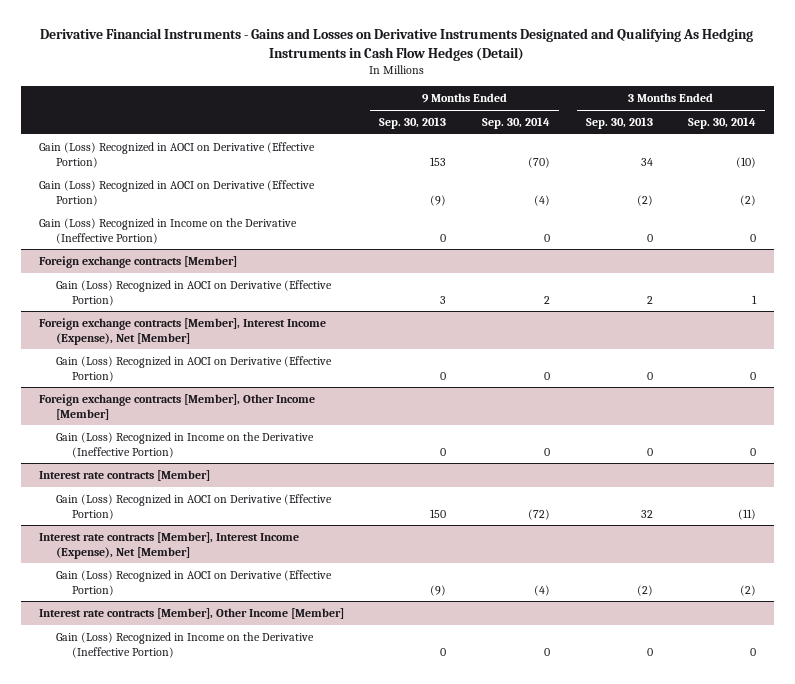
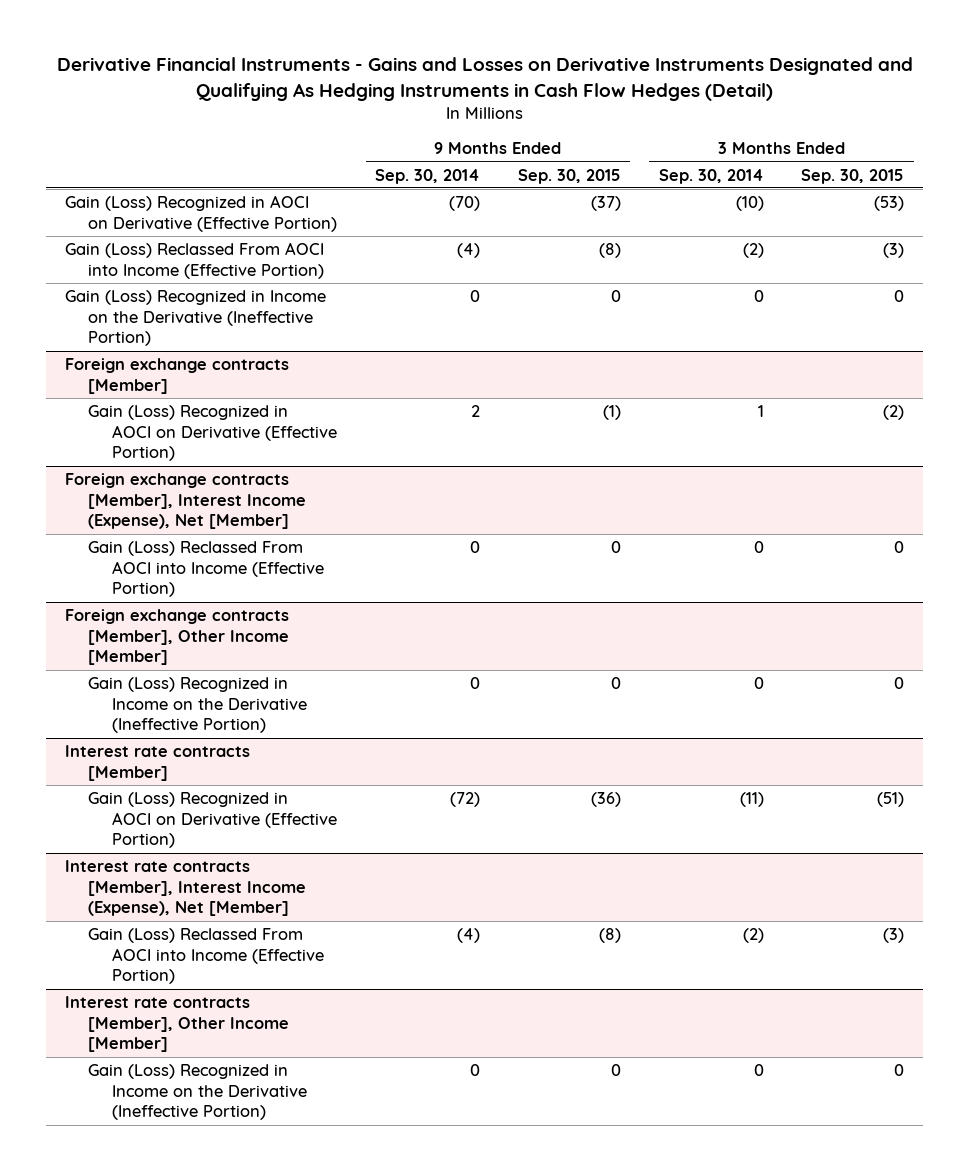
- | 9 Months Ended Sep. 30, 2013 | 9 Months Ended Sep. 30, 2014 | 3 Months Ended Sep. 30, 2013 | 3 Months Ended Sep. 30, 2014
+ | 9 Months Ended Sep. 30, 2014 | 9 Months Ended Sep. 30, 2015 | 3 Months Ended Sep. 30, 2014 | 3 Months Ended Sep. 30, 2015
- Gain (Loss) Recognized in AOCI on Derivative (Effective Portion) | (9) | (4) | (2) | (2)
+ Gain (Loss) Reclassed From AOCI into Income (Effective Portion) | (4) | (8) | (2) | (3)
@ Foreign exchange contracts [Member], Interest Income (Expense), Net [Member]
- Gain (Loss) Recognized in AOCI on Derivative (Effective Portion) | 0 | 0 | 0 | 0
+ Gain (Loss) Reclassed From AOCI into Income (Effective Portion) | 0 | 0 | 0 | 0
@ Interest rate contracts [Member], Interest Income (Expense), Net [Member]
- Gain (Loss) Recognized in AOCI on Derivative (Effective Portion) | (9) | (4) | (2) | (2)
+ Gain (Loss) Reclassed From AOCI into Income (Effective Portion) | (4) | (8) | (2) | (3)

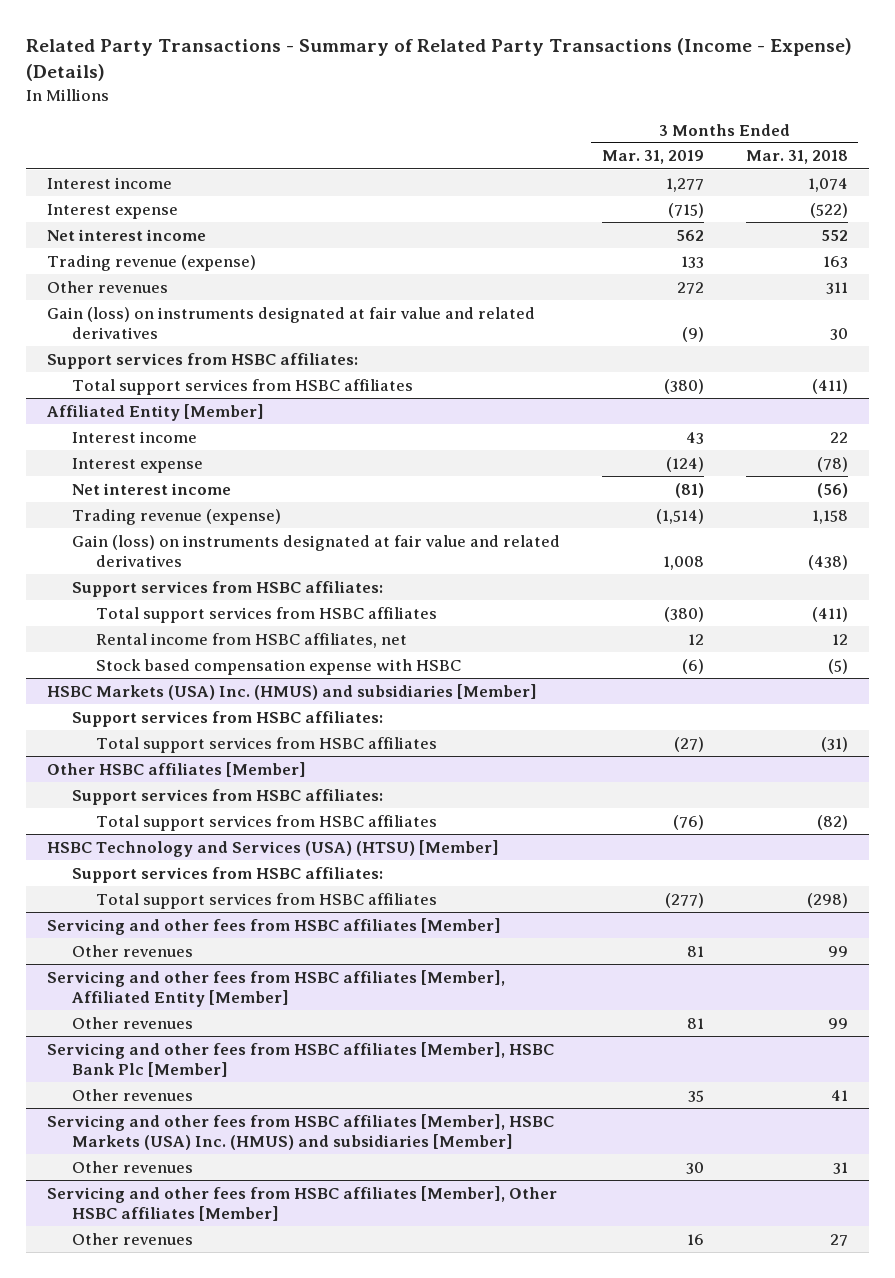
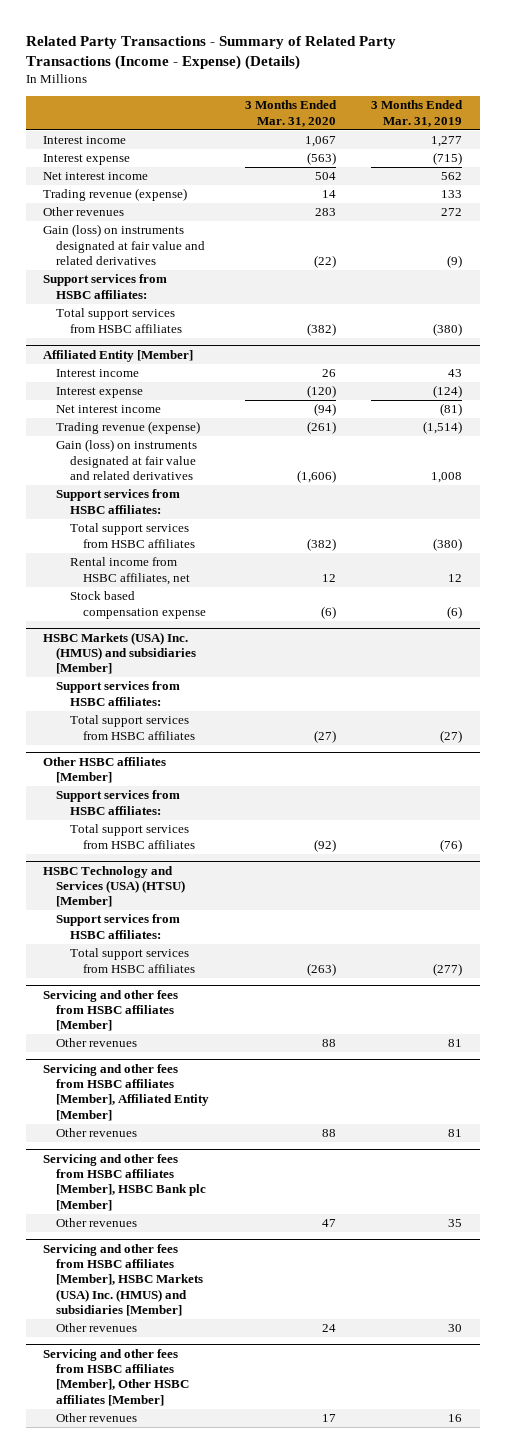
- | 3 Months Ended Mar. 31, 2019 | 3 Months Ended Mar. 31, 2018
+ | 3 Months Ended Mar. 31, 2020 | 3 Months Ended Mar. 31, 2019
@ Affiliated Entity [Member]
- Stock based compensation expense with HSBC | (6) | (5)
+ Stock based compensation expense | (6) | (6)
- Servicing and other fees from HSBC affiliates [Member], HSBC Bank Plc [Member]
+ Servicing and other fees from HSBC affiliates [Member], HSBC Bank plc [Member]

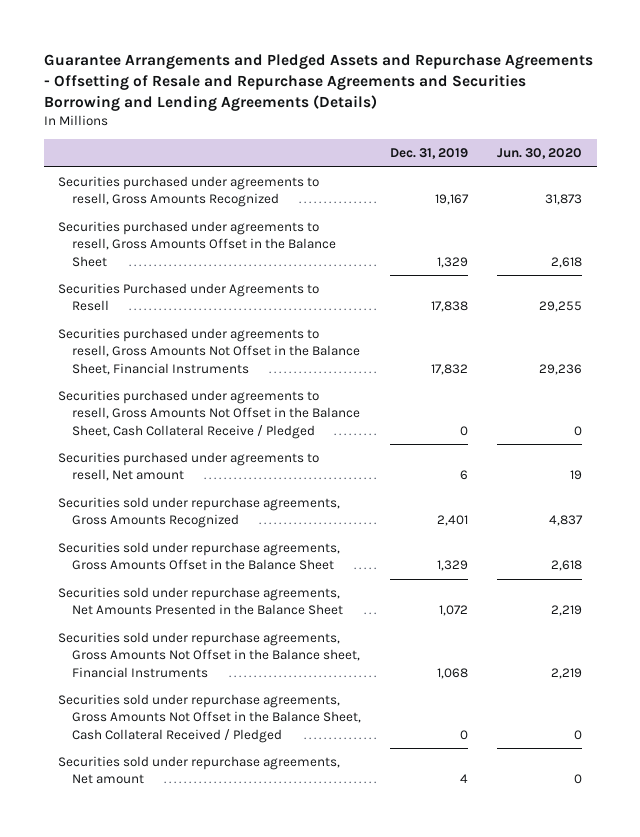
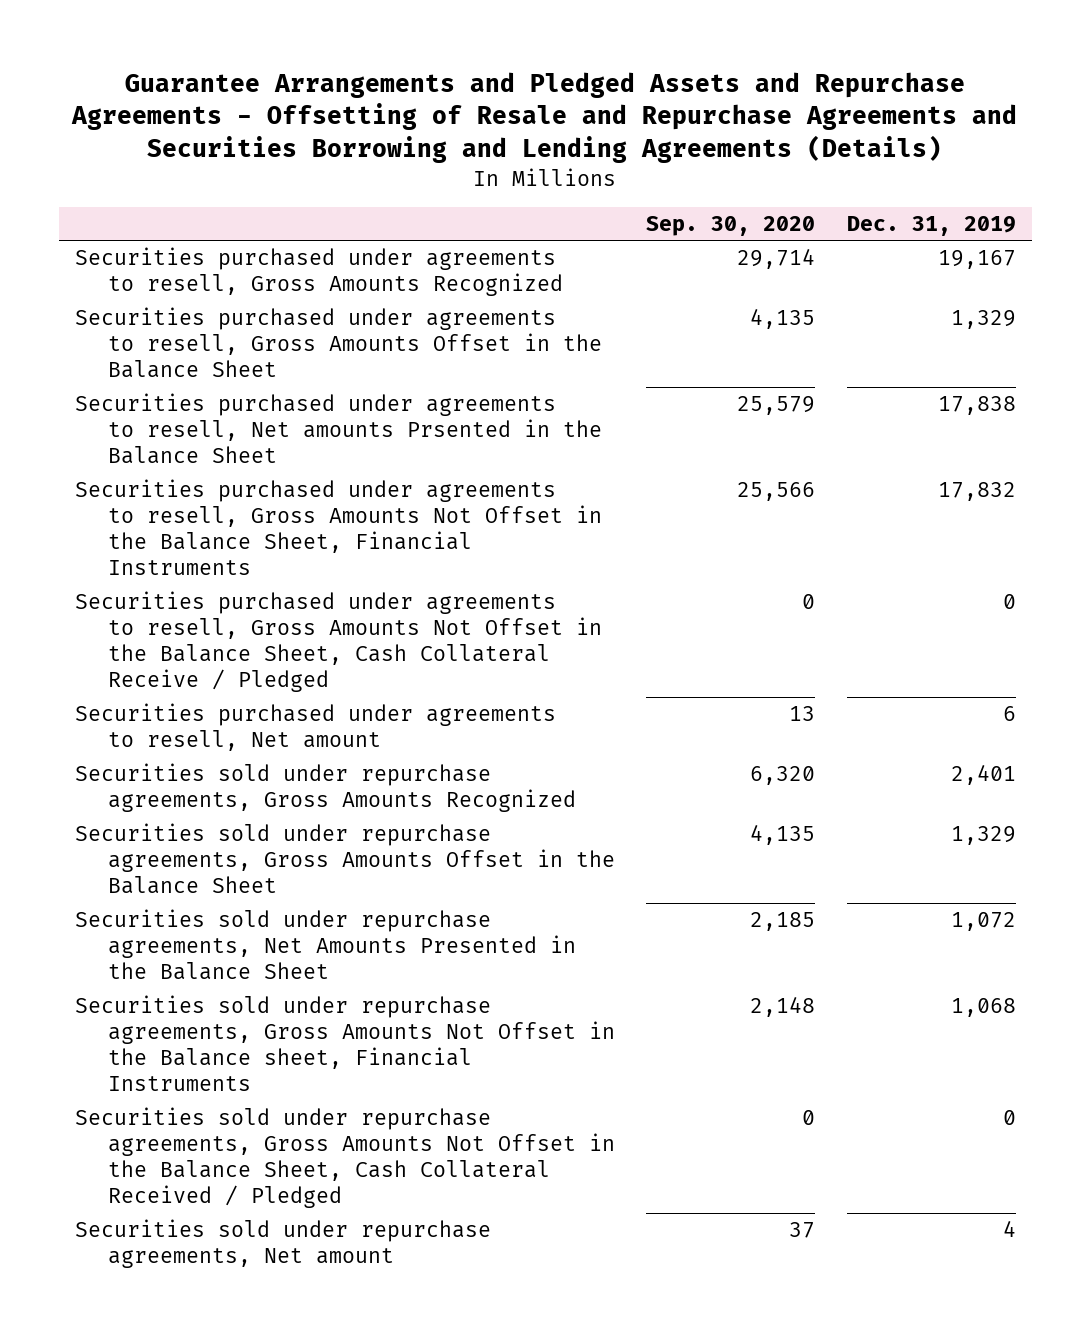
- | Dec. 31, 2019 | Jun. 30, 2020
+ | Sep. 30, 2020 | Dec. 31, 2019
- Securities Purchased under Agreements to Resell | 17,838 | 29,255
+ Securities purchased under agreements to resell, Net amounts Prsented in the Balance Sheet | 25,579 | 17,838

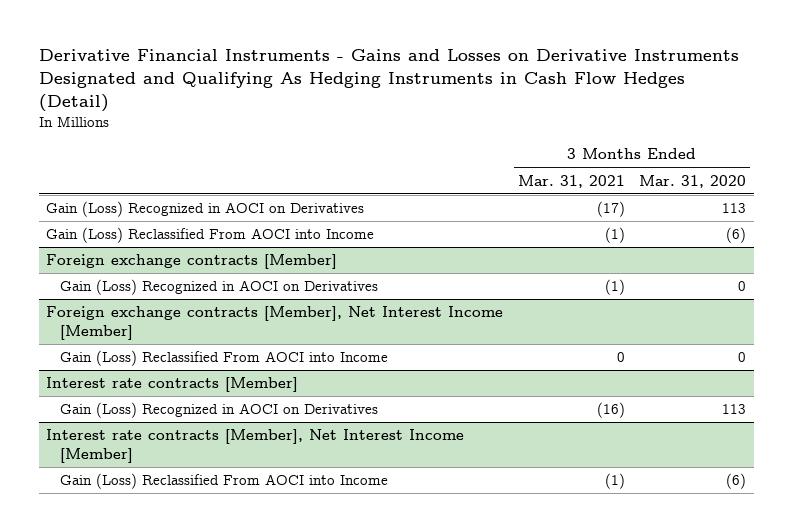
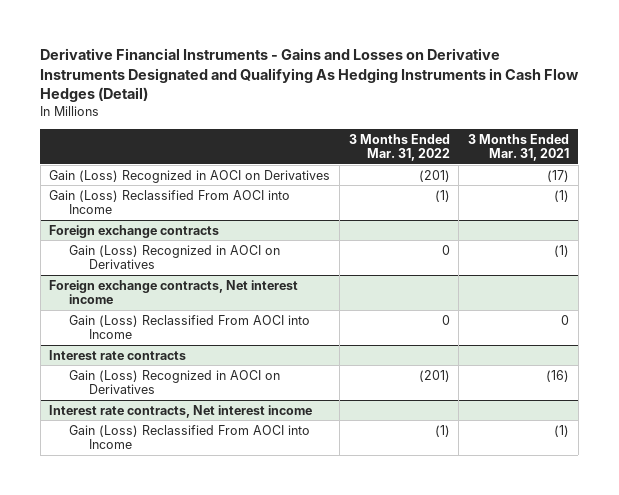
- | 3 Months Ended Mar. 31, 2021 | 3 Months Ended Mar. 31, 2020
+ | 3 Months Ended Mar. 31, 2022 | 3 Months Ended Mar. 31, 2021
- Foreign exchange contracts [Member]
+ Foreign exchange contracts
- Foreign exchange contracts [Member], Net Interest Income [Member]
+ Foreign exchange contracts, Net interest income
- Interest rate contracts [Member]
+ Interest rate contracts
- Interest rate contracts [Member], Net Interest Income [Member]
+ Interest rate contracts, Net interest income

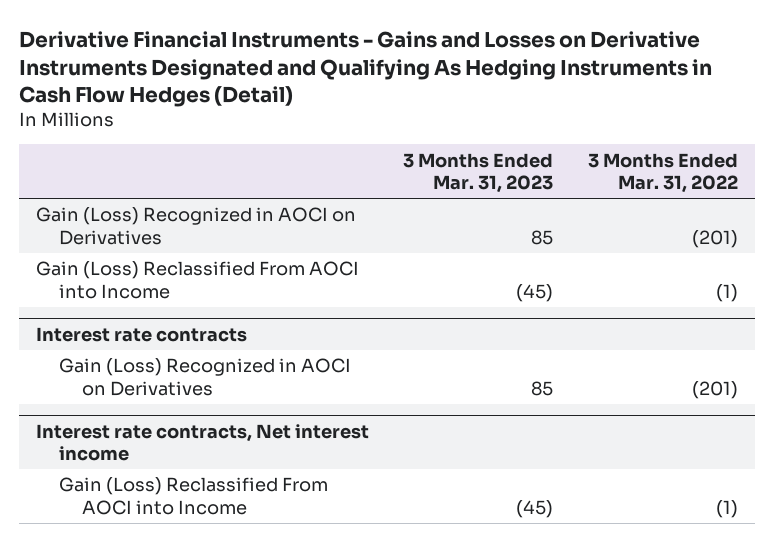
- | 3 Months Ended Mar. 31, 2022 | 3 Months Ended Mar. 31, 2021
+ | 3 Months Ended Mar. 31, 2023 | 3 Months Ended Mar. 31, 2022
- Foreign exchange contracts
- Gain (Loss) Recognized in AOCI on Derivatives | 0 | (1)
- Foreign exchange contracts, Net interest income
- Gain (Loss) Reclassified From AOCI into Income | 0 | 0

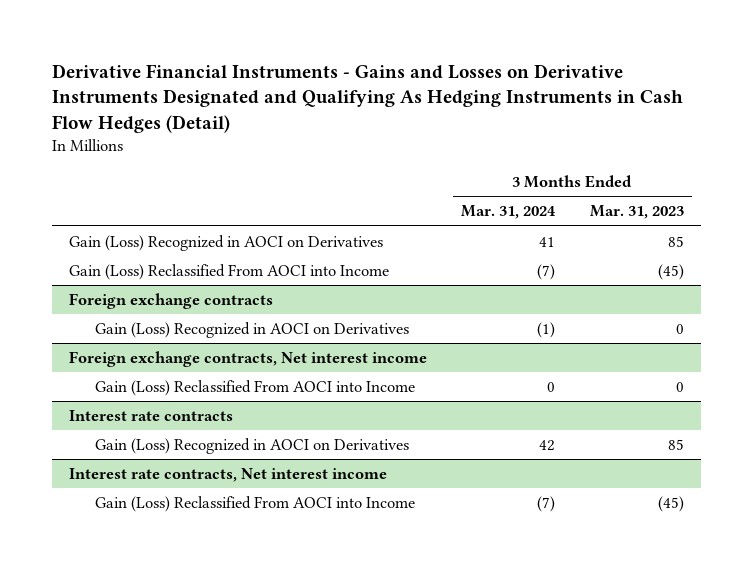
- | 3 Months Ended Mar. 31, 2023 | 3 Months Ended Mar. 31, 2022
+ | 3 Months Ended Mar. 31, 2024 | 3 Months Ended Mar. 31, 2023
+ Foreign exchange contracts
+ Gain (Loss) Recognized in AOCI on Derivatives | (1) | 0
+ Foreign exchange contracts, Net interest income
+ Gain (Loss) Reclassified From AOCI into Income | 0 | 0

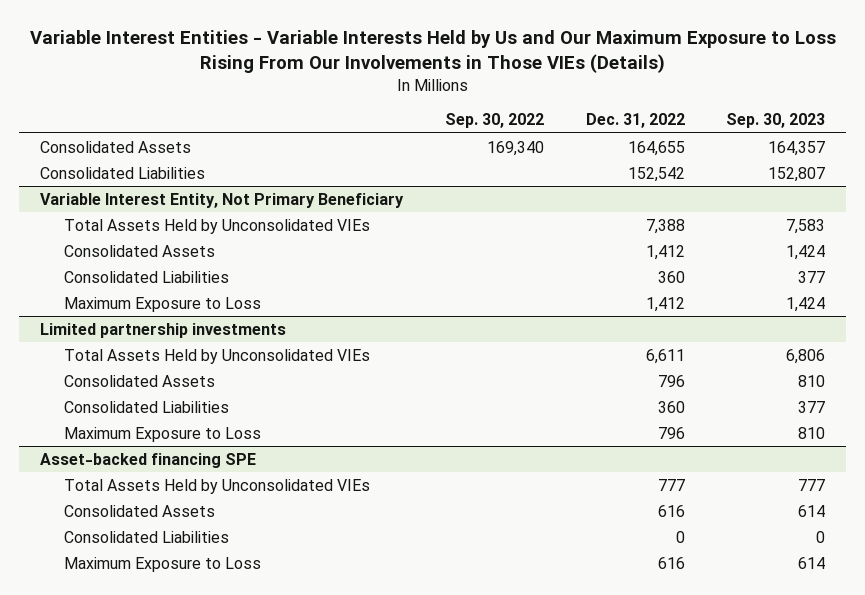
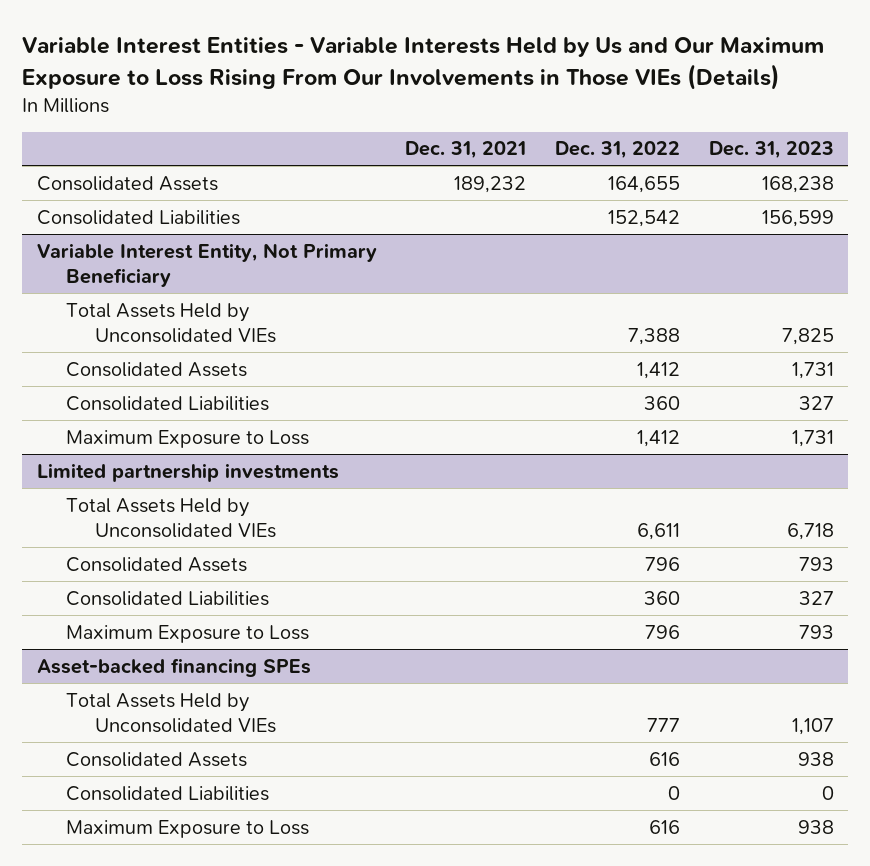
- | Sep. 30, 2022 | Dec. 31, 2022 | Sep. 30, 2023
+ | Dec. 31, 2021 | Dec. 31, 2022 | Dec. 31, 2023
- Asset-backed financing SPE
+ Asset-backed financing SPEs

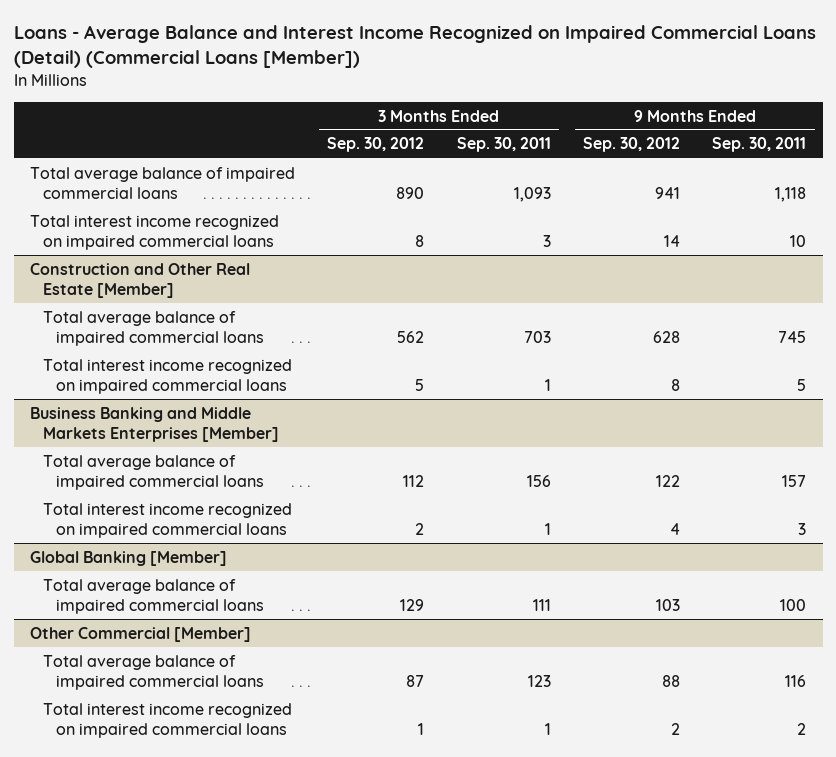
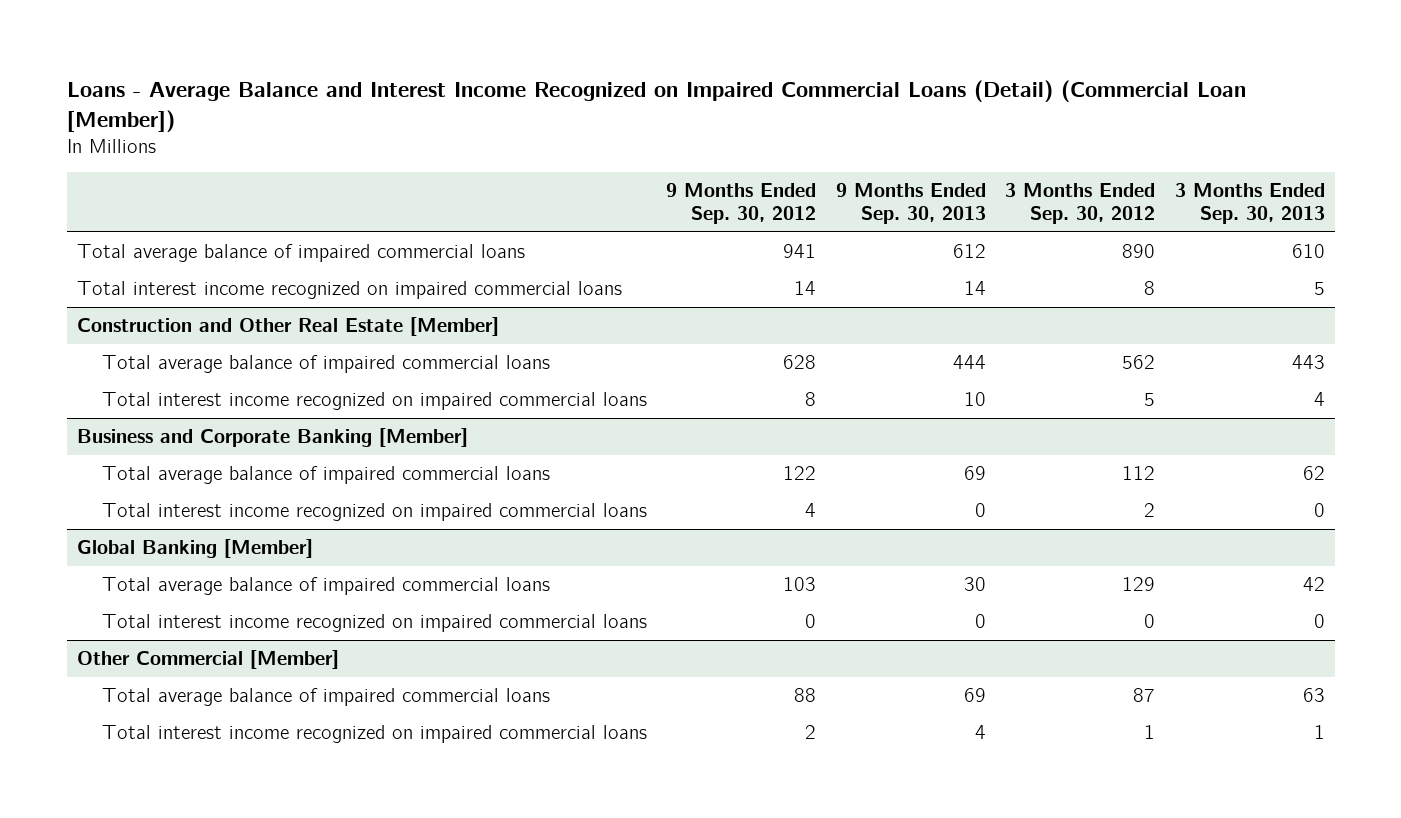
- Loans - Average Balance and Interest Income Recognized on Impaired Commercial Loans (Detail) (Commercial Loans [Member])
+ Loans - Average Balance and Interest Income Recognized on Impaired Commercial Loans (Detail) (Commercial Loan [Member])
- | 3 Months Ended Sep. 30, 2012 | 3 Months Ended Sep. 30, 2011 | 9 Months Ended Sep. 30, 2012 | 9 Months Ended Sep. 30, 2011
+ | 9 Months Ended Sep. 30, 2012 | 9 Months Ended Sep. 30, 2013 | 3 Months Ended Sep. 30, 2012 | 3 Months Ended Sep. 30, 2013
- Business Banking and Middle Markets Enterprises [Member]
+ Business and Corporate Banking [Member]
@ Global Banking [Member]
+ Total interest income recognized on impaired commercial loans | 0 | 0 | 0 | 0

